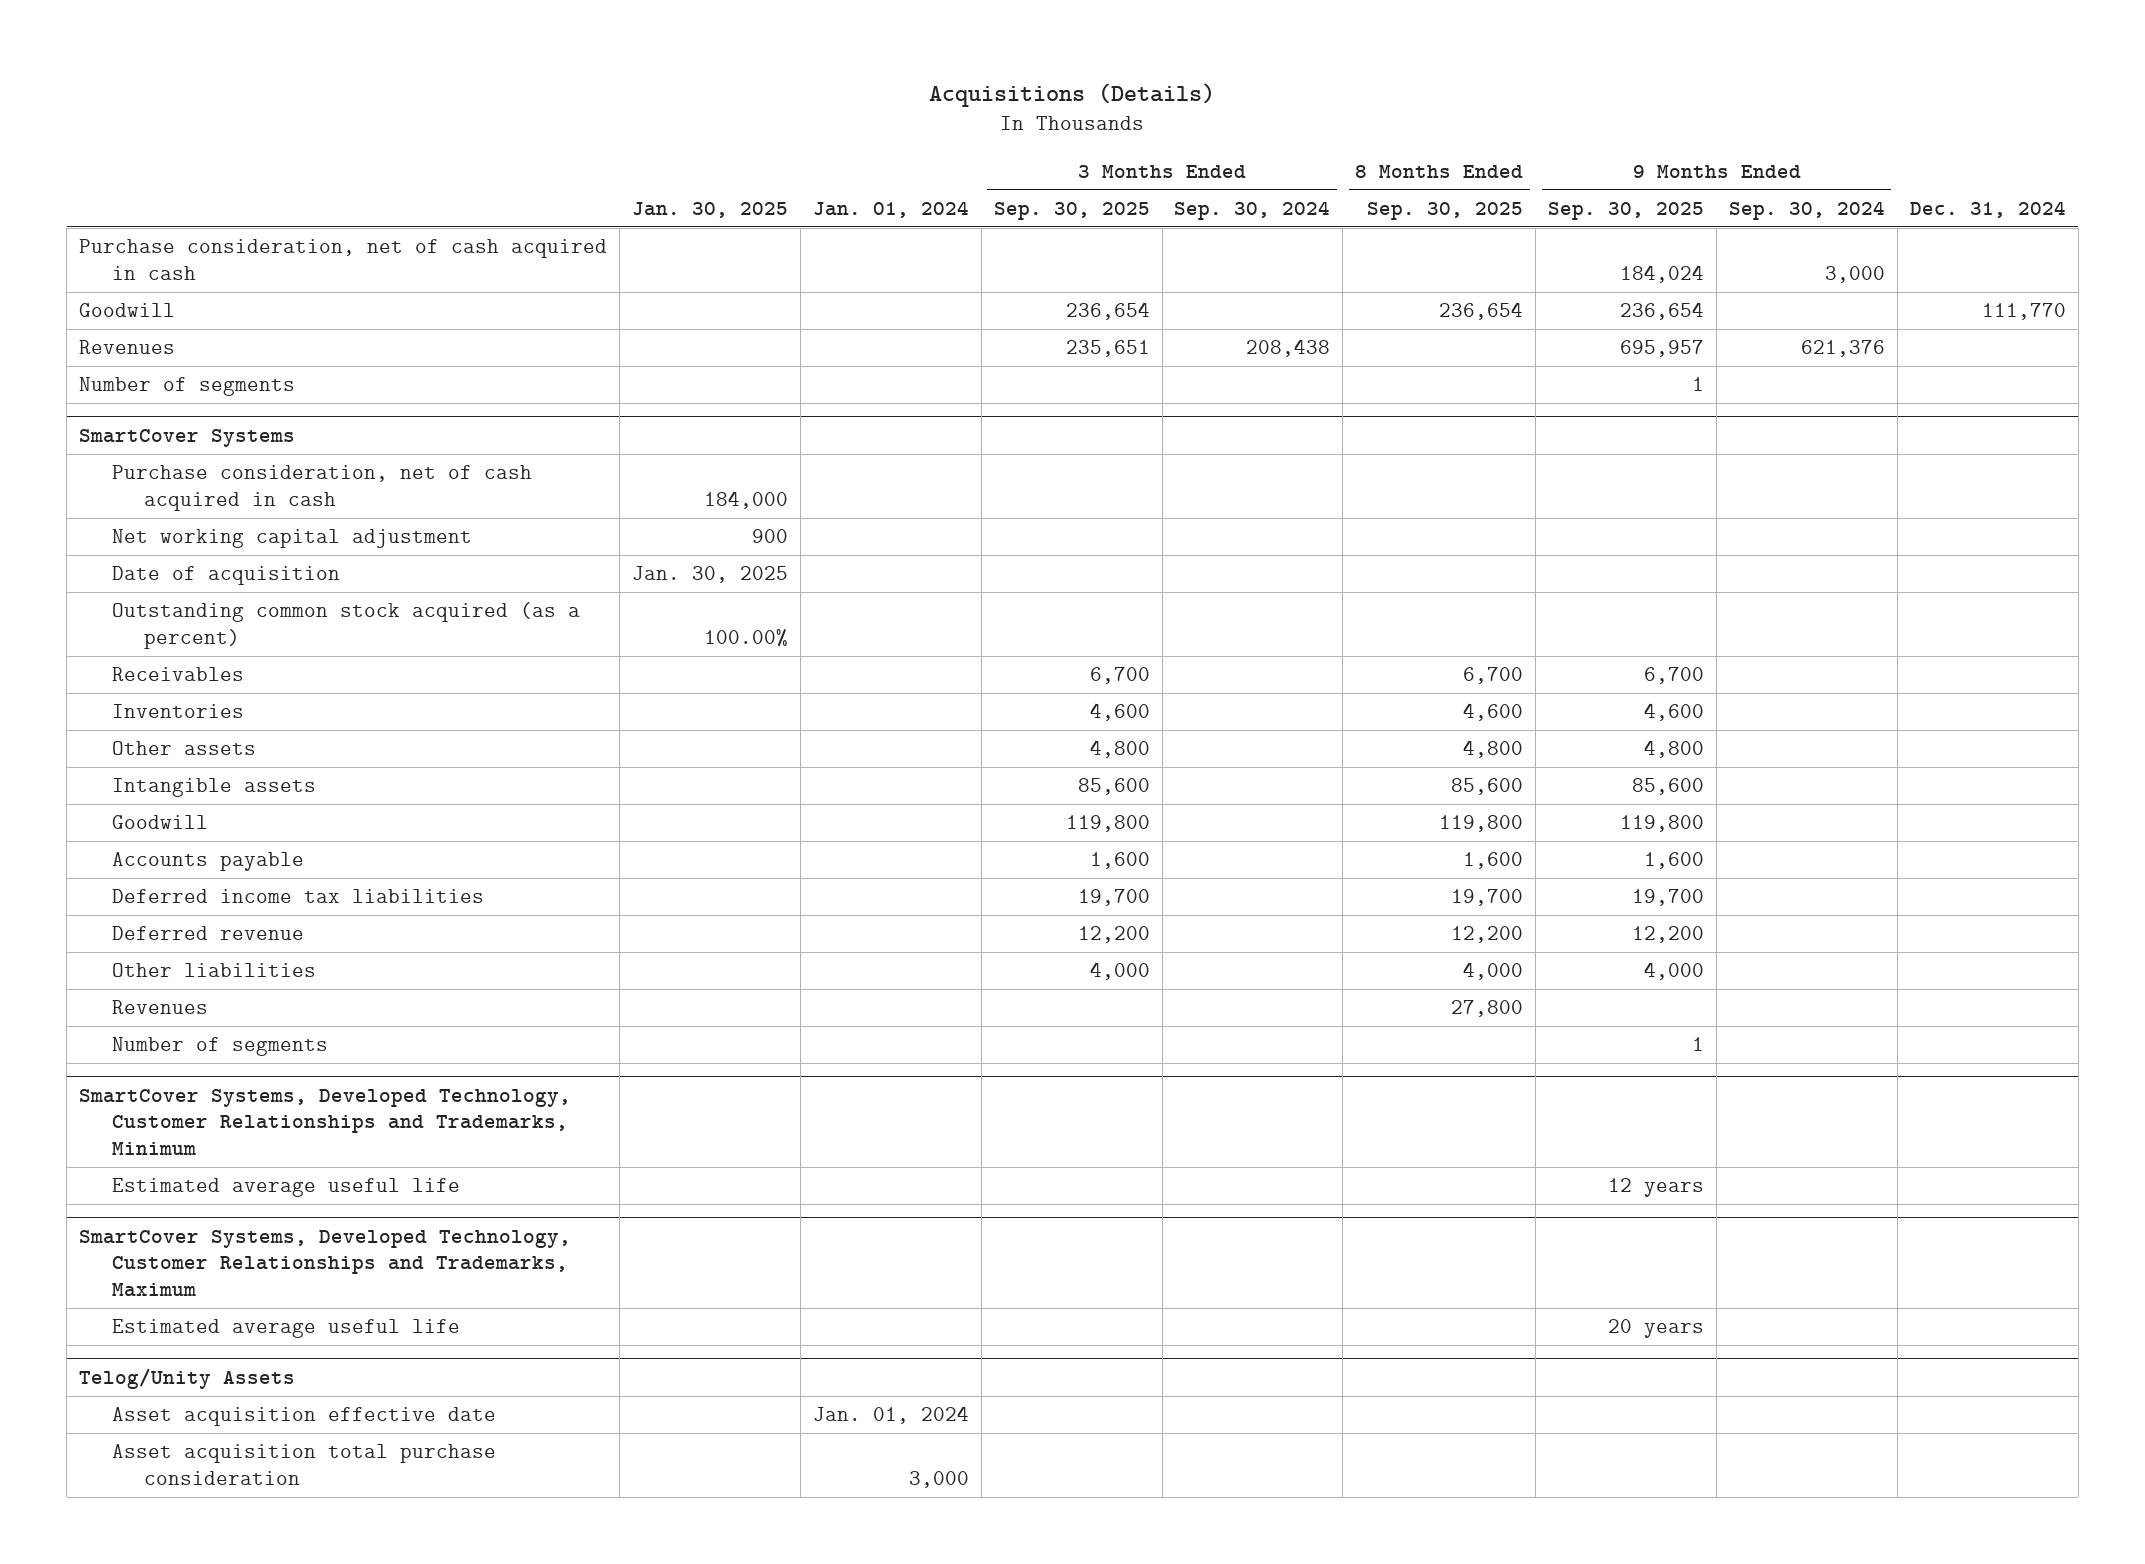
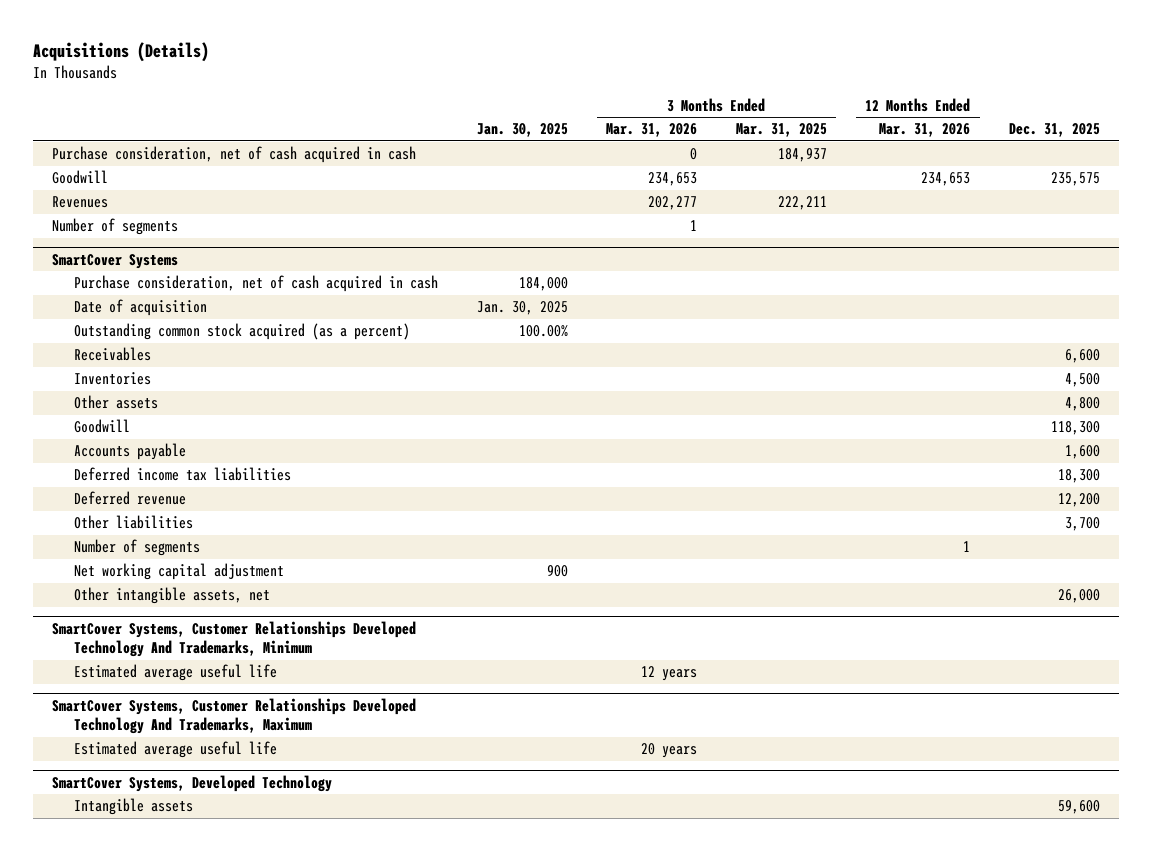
- | Jan. 30, 2025 | Jan. 01, 2024 | 3 Months Ended Sep. 30, 2025 | 3 Months Ended Sep. 30, 2024 | 8 Months Ended Sep. 30, 2025 | 9 Months Ended Sep. 30, 2025 | 9 Months Ended Sep. 30, 2024 | Dec. 31, 2024
+ | Jan. 30, 2025 | 3 Months Ended Mar. 31, 2026 | 3 Months Ended Mar. 31, 2025 | 12 Months Ended Mar. 31, 2026 | Dec. 31, 2025
@ SmartCover Systems
- Intangible assets | | | 85,600 | | 85,600 | 85,600 | |
- Revenues | | | | | 27,800 | | |
- SmartCover Systems, Developed Technology, Customer Relationships and Trademarks, Minimum
@ SmartCover Systems
moved down: Net working capital adjustment | 900 | | | |
+ Other intangible assets, net | | | | | 26,000
+ SmartCover Systems, Customer Relationships Developed Technology And Trademarks, Minimum
- SmartCover Systems, Developed Technology, Customer Relationships and Trademarks, Maximum
+ SmartCover Systems, Customer Relationships Developed Technology And Trademarks, Maximum
- Telog/Unity Assets
- Asset acquisition effective date | | Jan. 01, 2024 | | | | | |
- Asset acquisition total purchase consideration | | 3,000 | | | | | |
+ SmartCover Systems, Developed Technology
+ Intangible assets | | | | | 59,600

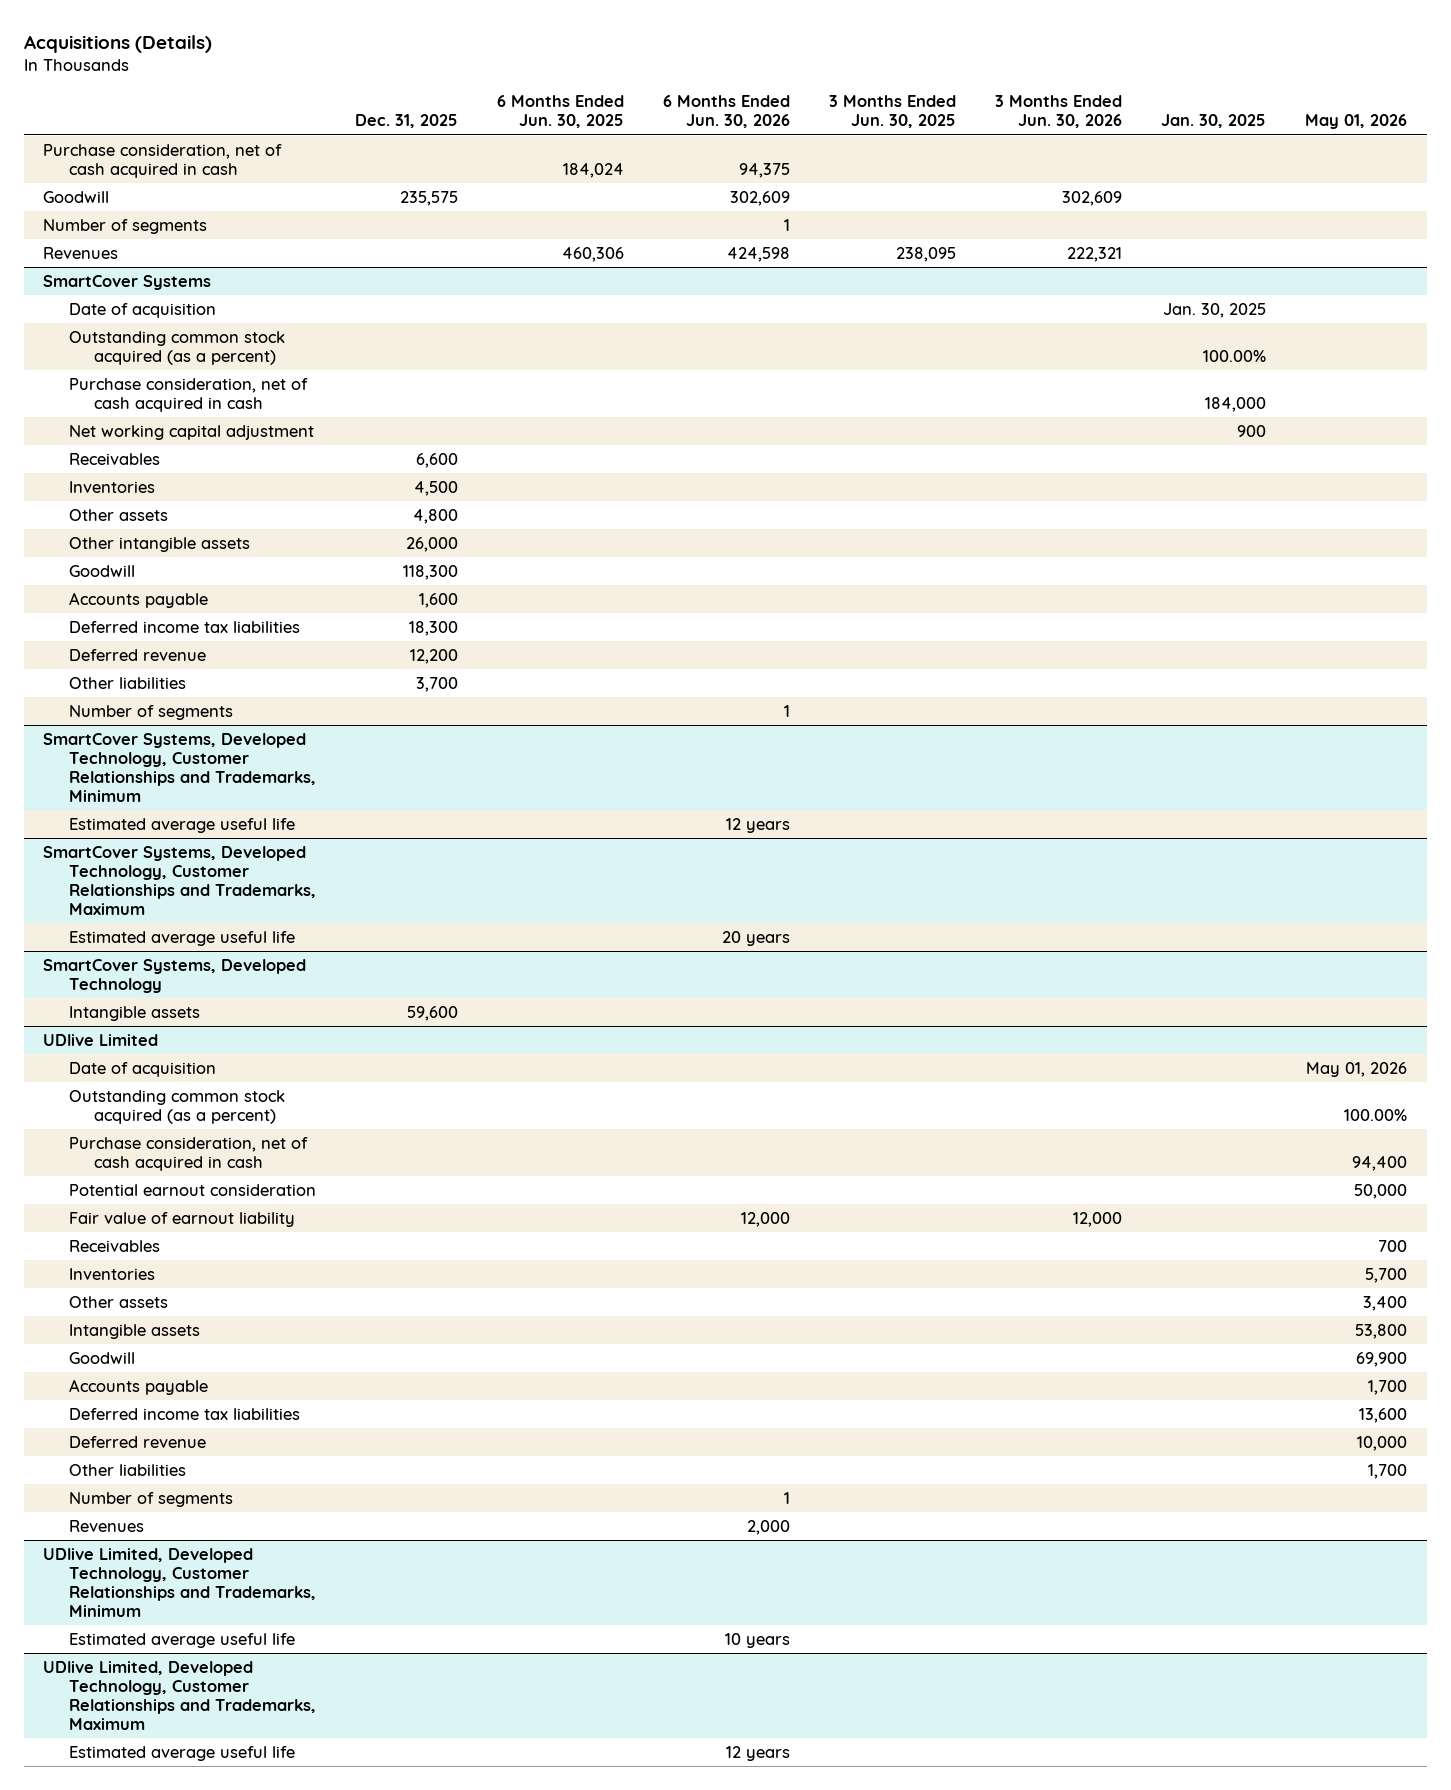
- | Jan. 30, 2025 | 3 Months Ended Mar. 31, 2026 | 3 Months Ended Mar. 31, 2025 | 12 Months Ended Mar. 31, 2026 | Dec. 31, 2025
+ | Dec. 31, 2025 | 6 Months Ended Jun. 30, 2025 | 6 Months Ended Jun. 30, 2026 | 3 Months Ended Jun. 30, 2025 | 3 Months Ended Jun. 30, 2026 | Jan. 30, 2025 | May 01, 2026
moved down: Revenues | | 460,306 | 424,598 | 238,095 | 222,321 | |
@ SmartCover Systems
moved down: Purchase consideration, net of cash acquired in cash | | | | | | 184,000 |
moved up: Net working capital adjustment | | | | | | 900 |
+ Other intangible assets | 26,000 | | | | | |
- Other intangible assets, net | | | | | 26,000
- SmartCover Systems, Customer Relationships Developed Technology And Trademarks, Minimum
+ SmartCover Systems, Developed Technology, Customer Relationships and Trademarks, Minimum
- SmartCover Systems, Customer Relationships Developed Technology And Trademarks, Maximum
+ SmartCover Systems, Developed Technology, Customer Relationships and Trademarks, Maximum
+ UDlive Limited
+ Date of acquisition | | | | | | | May 01, 2026
+ Outstanding common stock acquired (as a percent) | | | | | | | 100.00%
+ Purchase consideration, net of cash acquired in cash | | | | | | | 94,400
+ Potential earnout consideration | | | | | | | 50,000
+ Fair value of earnout liability | | | 12,000 | | 12,000 | |
+ Receivables | | | | | | | 700
+ Inventories | | | | | | | 5,700
+ Other assets | | | | | | | 3,400
+ Intangible assets | | | | | | | 53,800
+ Goodwill | | | | | | | 69,900
+ Accounts payable | | | | | | | 1,700
+ Deferred income tax liabilities | | | | | | | 13,600
+ Deferred revenue | | | | | | | 10,000
+ Other liabilities | | | | | | | 1,700
+ Number of segments | | | 1 | | | |
+ Revenues | | | 2,000 | | | |
+ UDlive Limited, Developed Technology, Customer Relationships and Trademarks, Minimum
+ Estimated average useful life | | | 10 years | | | |
+ UDlive Limited, Developed Technology, Customer Relationships and Trademarks, Maximum
+ Estimated average useful life | | | 12 years | | | |

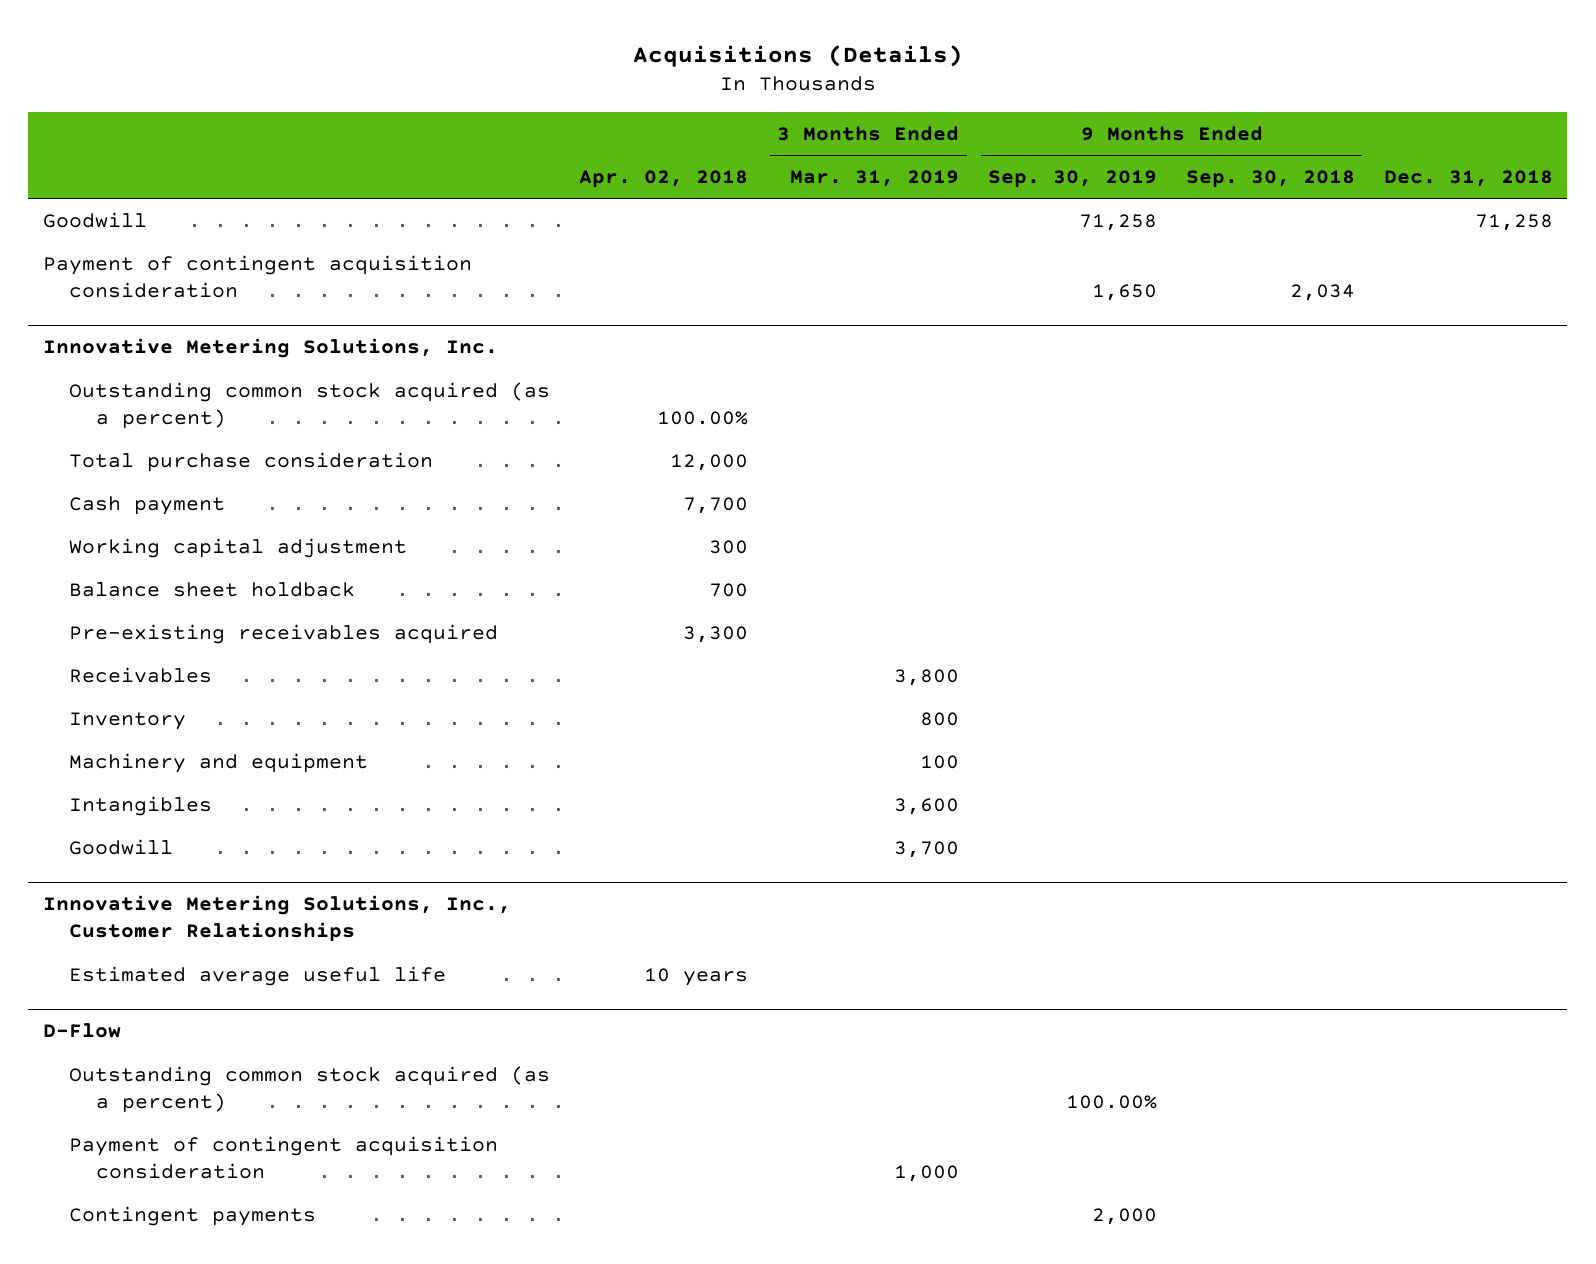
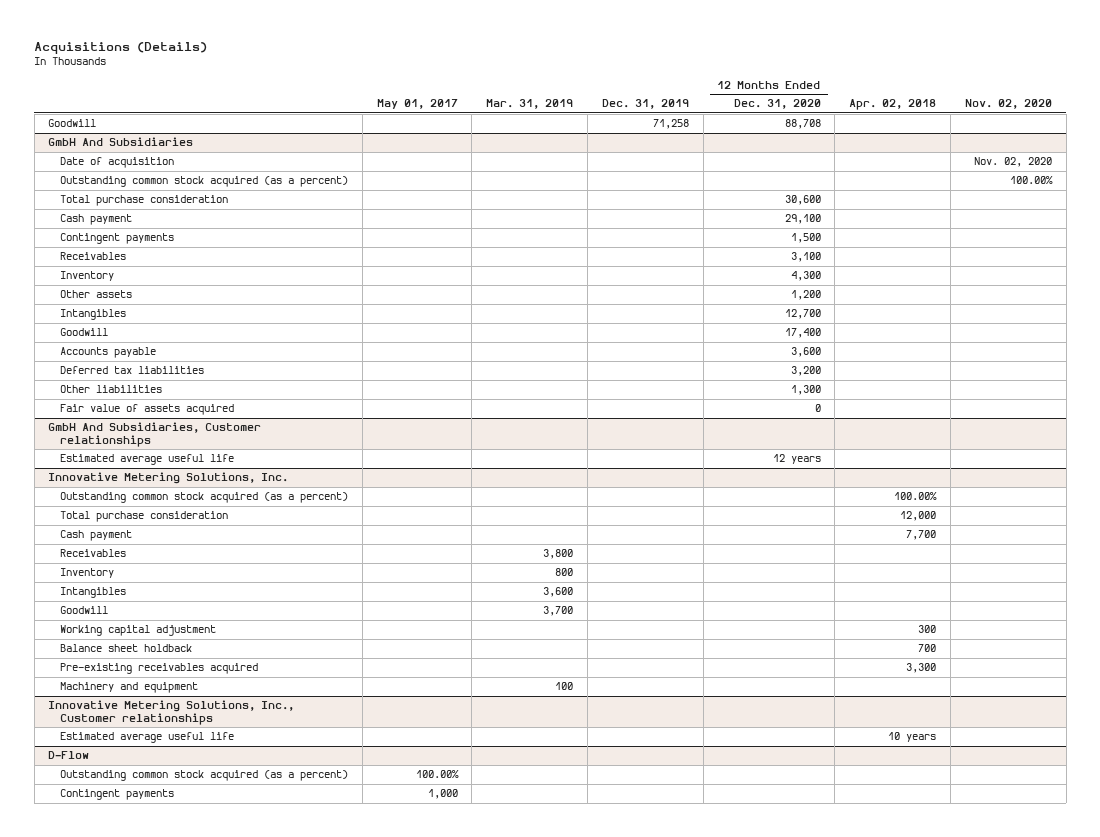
- | Apr. 02, 2018 | 3 Months Ended Mar. 31, 2019 | 9 Months Ended Sep. 30, 2019 | 9 Months Ended Sep. 30, 2018 | Dec. 31, 2018
+ | May 01, 2017 | Mar. 31, 2019 | Dec. 31, 2019 | 12 Months Ended Dec. 31, 2020 | Apr. 02, 2018 | Nov. 02, 2020
- Payment of contingent acquisition consideration | | | 1,650 | 2,034 |
+ GmbH And Subsidiaries
+ Date of acquisition | | | | | | Nov. 02, 2020
+ Outstanding common stock acquired (as a percent) | | | | | | 100.00%
+ Total purchase consideration | | | | 30,600 | |
+ Cash payment | | | | 29,100 | |
+ Contingent payments | | | | 1,500 | |
+ Receivables | | | | 3,100 | |
+ Inventory | | | | 4,300 | |
+ Other assets | | | | 1,200 | |
+ Intangibles | | | | 12,700 | |
+ Goodwill | | | | 17,400 | |
+ Accounts payable | | | | 3,600 | |
+ Deferred tax liabilities | | | | 3,200 | |
+ Other liabilities | | | | 1,300 | |
+ Fair value of assets acquired | | | | 0 | |
+ GmbH And Subsidiaries, Customer relationships
+ Estimated average useful life | | | | 12 years | |
- Innovative Metering Solutions, Inc., Customer Relationships
@ Innovative Metering Solutions, Inc.
moved down: Working capital adjustment | | | | | 300 |
moved down: Balance sheet holdback | | | | | 700 |
moved down: Pre-existing receivables acquired | | | | | 3,300 |
moved down: Machinery and equipment | | 100 | | | |
+ Innovative Metering Solutions, Inc., Customer relationships
@ D-Flow
- Payment of contingent acquisition consideration | | 1,000 | | |

